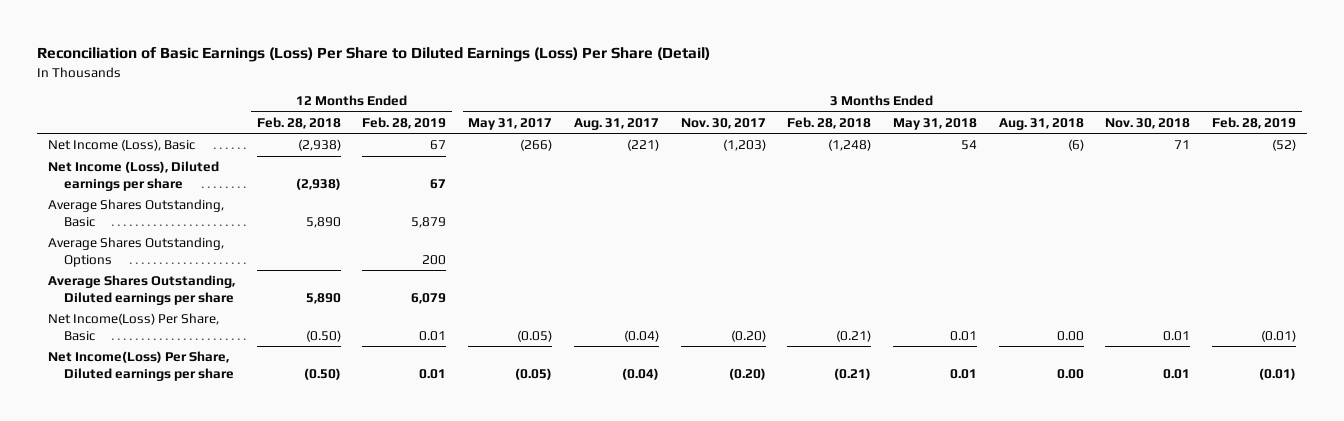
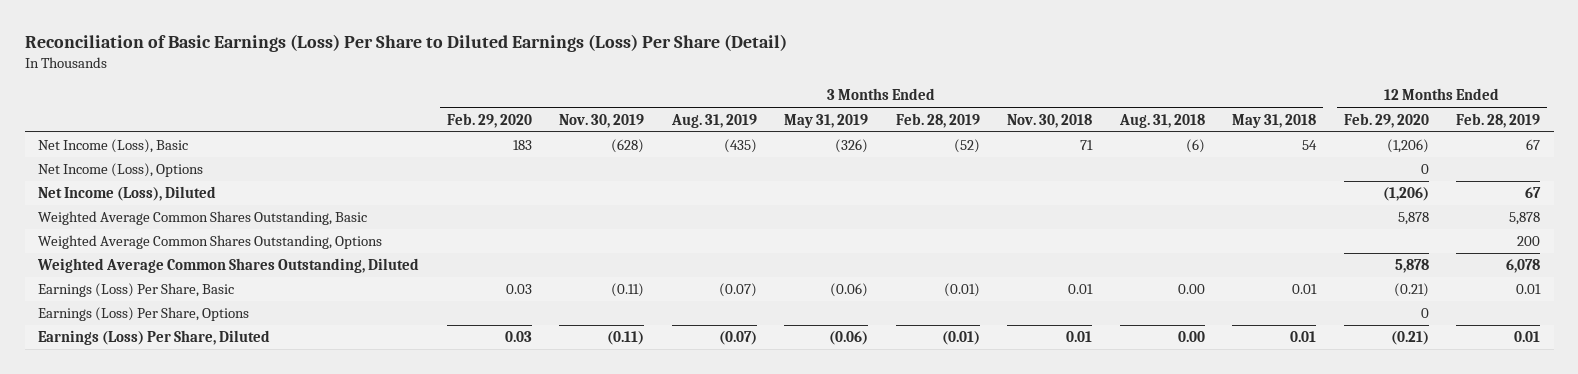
- | 12 Months Ended Feb. 28, 2018 | 12 Months Ended Feb. 28, 2019 | 3 Months Ended May 31, 2017 | 3 Months Ended Aug. 31, 2017 | 3 Months Ended Nov. 30, 2017 | 3 Months Ended Feb. 28, 2018 | 3 Months Ended May 31, 2018 | 3 Months Ended Aug. 31, 2018 | 3 Months Ended Nov. 30, 2018 | 3 Months Ended Feb. 28, 2019
+ | 3 Months Ended Feb. 29, 2020 | 3 Months Ended Nov. 30, 2019 | 3 Months Ended Aug. 31, 2019 | 3 Months Ended May 31, 2019 | 3 Months Ended Feb. 28, 2019 | 3 Months Ended Nov. 30, 2018 | 3 Months Ended Aug. 31, 2018 | 3 Months Ended May 31, 2018 | 12 Months Ended Feb. 29, 2020 | 12 Months Ended Feb. 28, 2019
- Net Income (Loss), Diluted earnings per share | (2,938) | 67 | | | | | | | |
- Average Shares Outstanding, Basic | 5,890 | 5,879 | | | | | | | |
- Average Shares Outstanding, Options | | 200 | | | | | | | |
- Average Shares Outstanding, Diluted earnings per share | 5,890 | 6,079 | | | | | | | |
- Net Income(Loss) Per Share, Basic | (0.50) | 0.01 | (0.05) | (0.04) | (0.20) | (0.21) | 0.01 | 0.00 | 0.01 | (0.01)
- Net Income(Loss) Per Share, Diluted earnings per share | (0.50) | 0.01 | (0.05) | (0.04) | (0.20) | (0.21) | 0.01 | 0.00 | 0.01 | (0.01)
+ Net Income (Loss), Options | | | | | | | | | 0 |
+ Net Income (Loss), Diluted | | | | | | | | | (1,206) | 67
+ Weighted Average Common Shares Outstanding, Basic | | | | | | | | | 5,878 | 5,878
+ Weighted Average Common Shares Outstanding, Options | | | | | | | | | | 200
+ Weighted Average Common Shares Outstanding, Diluted | | | | | | | | | 5,878 | 6,078
+ Earnings (Loss) Per Share, Basic | 0.03 | (0.11) | (0.07) | (0.06) | (0.01) | 0.01 | 0.00 | 0.01 | (0.21) | 0.01
+ Earnings (Loss) Per Share, Options | | | | | | | | | 0 |
+ Earnings (Loss) Per Share, Diluted | 0.03 | (0.11) | (0.07) | (0.06) | (0.01) | 0.01 | 0.00 | 0.01 | (0.21) | 0.01

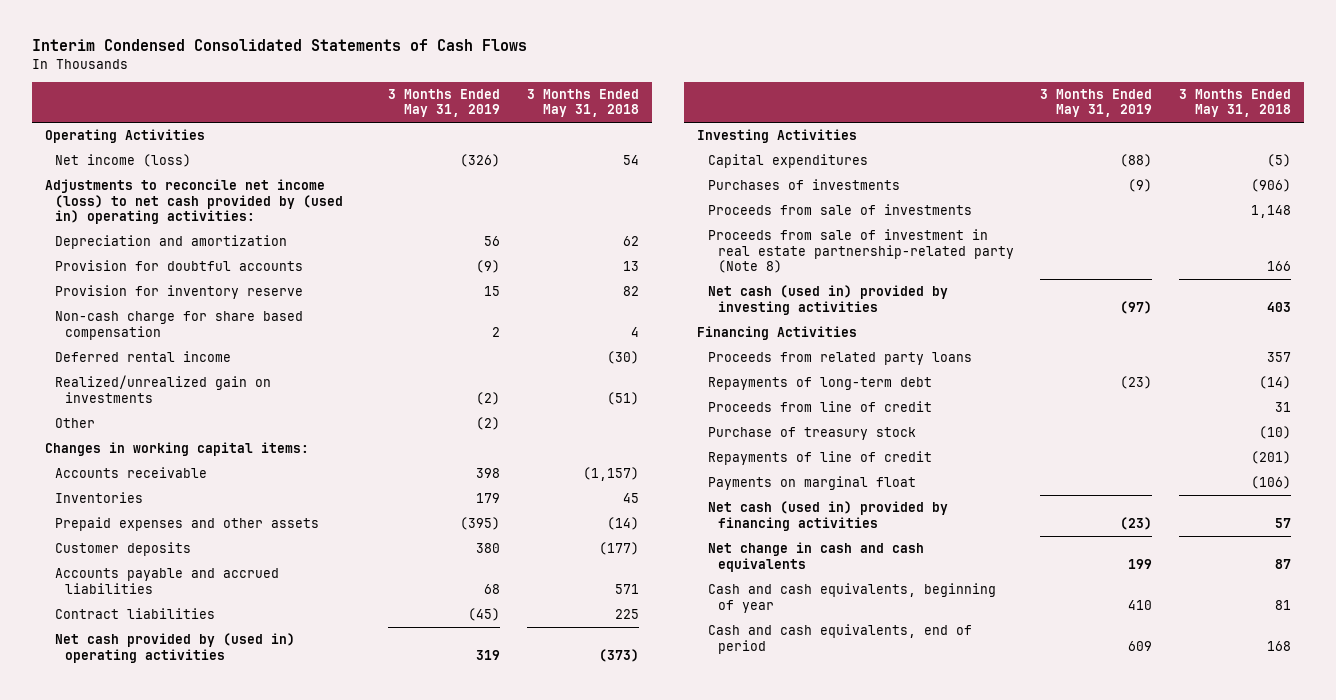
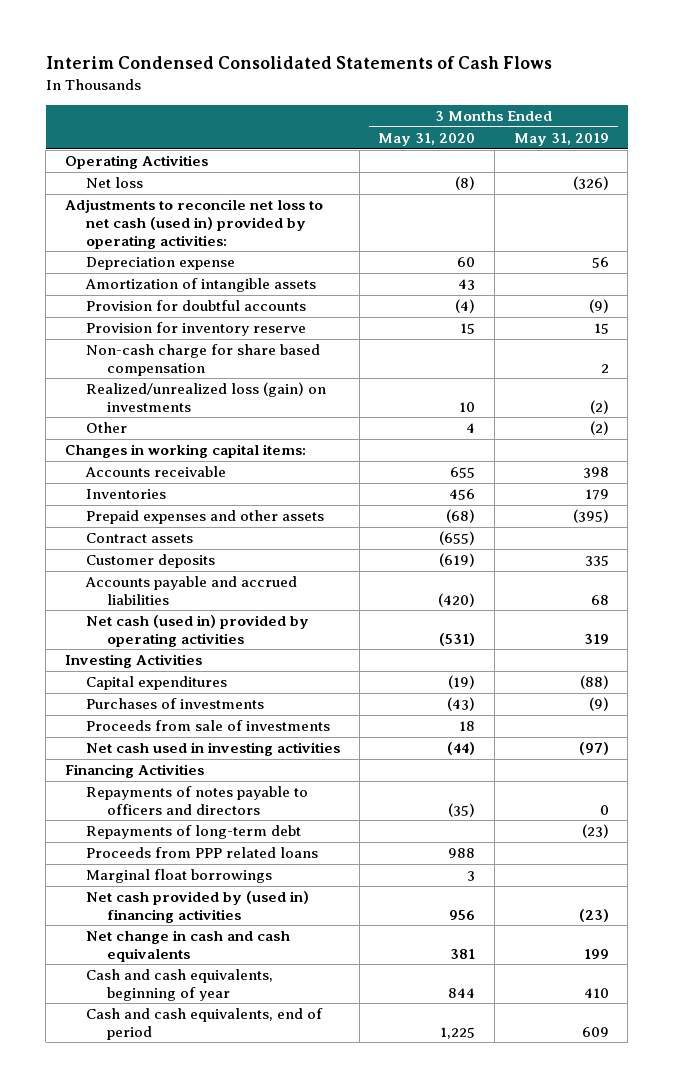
- | 3 Months Ended May 31, 2019 | 3 Months Ended May 31, 2018
+ | 3 Months Ended May 31, 2020 | 3 Months Ended May 31, 2019
- Net income (loss) | (326) | 54
- Adjustments to reconcile net income (loss) to net cash provided by (used in) operating activities:
- Depreciation and amortization | 56 | 62
+ Net loss | (8) | (326)
+ Adjustments to reconcile net loss to net cash (used in) provided by operating activities:
+ Depreciation expense | 60 | 56
+ Amortization of intangible assets | 43 |
- Deferred rental income | | (30)
- Realized/unrealized gain on investments | (2) | (51)
+ Realized/unrealized loss (gain) on investments | 10 | (2)
- Customer deposits | 380 | (177)
+ Contract assets | (655) |
+ Customer deposits | (619) | 335
- Contract liabilities | (45) | 225
- Net cash provided by (used in) operating activities | 319 | (373)
+ Net cash (used in) provided by operating activities | (531) | 319
- Proceeds from sale of investment in real estate partnership-related party (Note 8) | | 166
- Net cash (used in) provided by investing activities | (97) | 403
+ Net cash used in investing activities | (44) | (97)
- Proceeds from related party loans | | 357
+ Repayments of notes payable to officers and directors | (35) | 0
- Proceeds from line of credit | | 31
- Purchase of treasury stock | | (10)
- Repayments of line of credit | | (201)
- Payments on marginal float | | (106)
- Net cash (used in) provided by financing activities | (23) | 57
+ Proceeds from PPP related loans | 988 |
+ Marginal float borrowings | 3 |
+ Net cash provided by (used in) financing activities | 956 | (23)

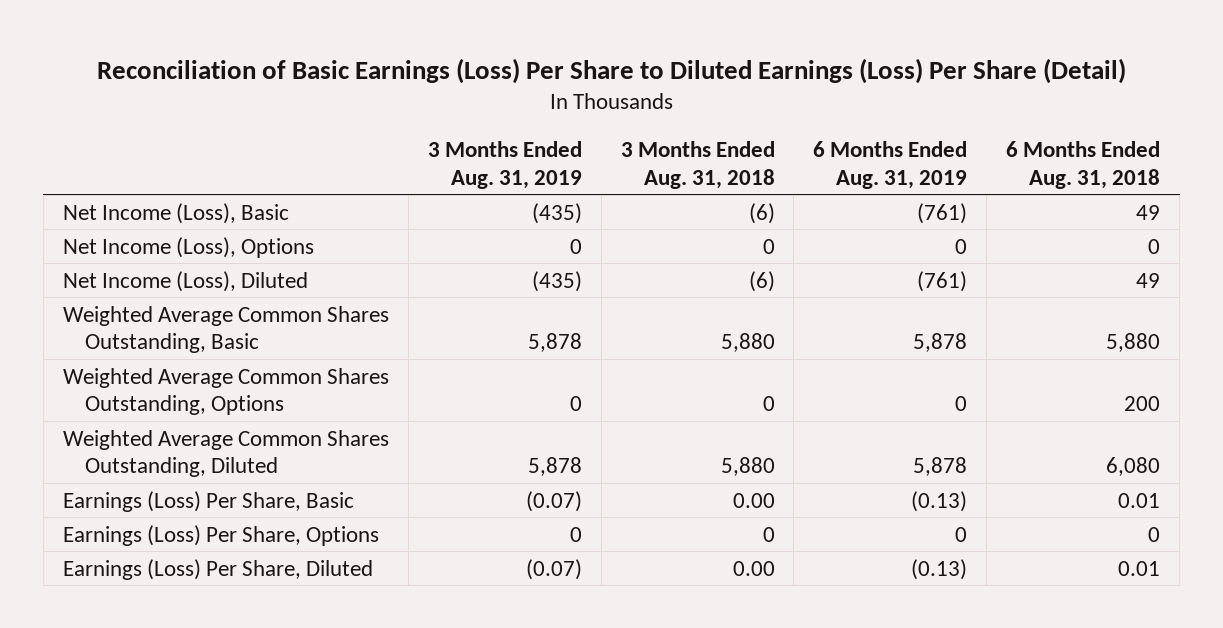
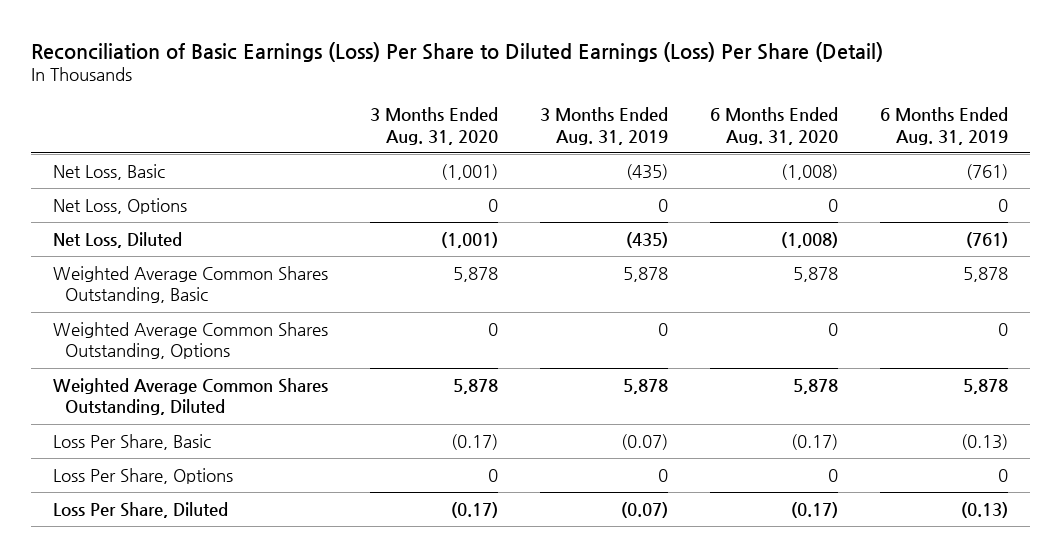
- | 3 Months Ended Aug. 31, 2019 | 3 Months Ended Aug. 31, 2018 | 6 Months Ended Aug. 31, 2019 | 6 Months Ended Aug. 31, 2018
+ | 3 Months Ended Aug. 31, 2020 | 3 Months Ended Aug. 31, 2019 | 6 Months Ended Aug. 31, 2020 | 6 Months Ended Aug. 31, 2019
- Net Income (Loss), Basic | (435) | (6) | (761) | 49
- Net Income (Loss), Options | 0 | 0 | 0 | 0
- Net Income (Loss), Diluted | (435) | (6) | (761) | 49
+ Net Loss, Basic | (1,001) | (435) | (1,008) | (761)
+ Net Loss, Options | 0 | 0 | 0 | 0
+ Net Loss, Diluted | (1,001) | (435) | (1,008) | (761)
- Earnings (Loss) Per Share, Basic | (0.07) | 0.00 | (0.13) | 0.01
- Earnings (Loss) Per Share, Options | 0 | 0 | 0 | 0
- Earnings (Loss) Per Share, Diluted | (0.07) | 0.00 | (0.13) | 0.01
+ Loss Per Share, Basic | (0.17) | (0.07) | (0.17) | (0.13)
+ Loss Per Share, Options | 0 | 0 | 0 | 0
+ Loss Per Share, Diluted | (0.17) | (0.07) | (0.17) | (0.13)

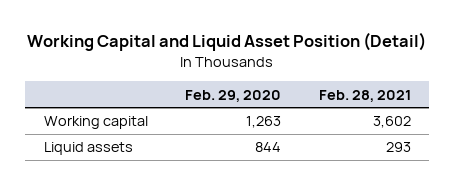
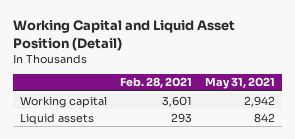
- | Feb. 29, 2020 | Feb. 28, 2021
+ | Feb. 28, 2021 | May 31, 2021
- Working capital | 1,263 | 3,602
+ Working capital | 3,601 | 2,942

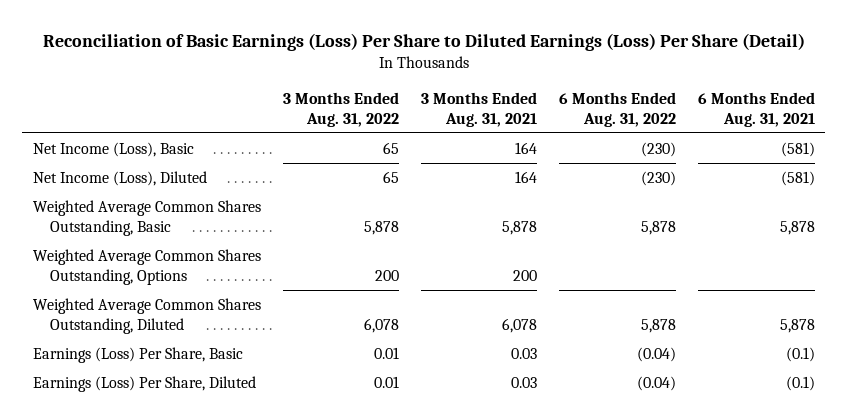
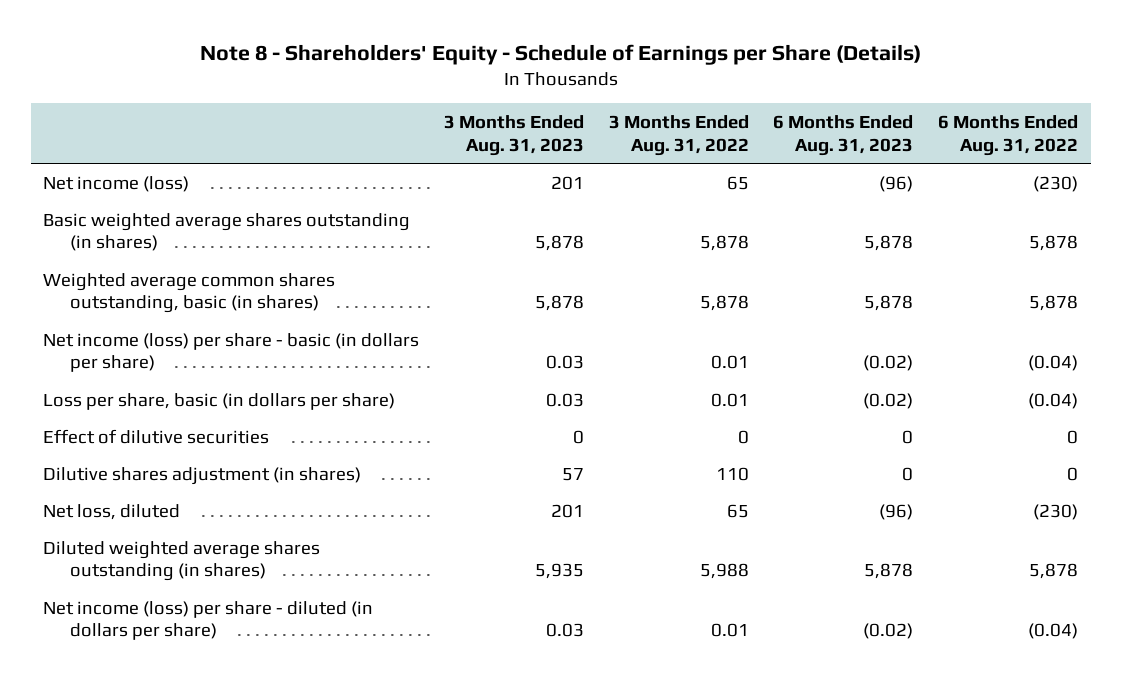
- Reconciliation of Basic Earnings (Loss) Per Share to Diluted Earnings (Loss) Per Share (Detail)
+ Note 8 - Shareholders' Equity - Schedule of Earnings per Share (Details)
- | 3 Months Ended Aug. 31, 2022 | 3 Months Ended Aug. 31, 2021 | 6 Months Ended Aug. 31, 2022 | 6 Months Ended Aug. 31, 2021
+ | 3 Months Ended Aug. 31, 2023 | 3 Months Ended Aug. 31, 2022 | 6 Months Ended Aug. 31, 2023 | 6 Months Ended Aug. 31, 2022
- Net Income (Loss), Basic | 65 | 164 | (230) | (581)
- Net Income (Loss), Diluted | 65 | 164 | (230) | (581)
- Weighted Average Common Shares Outstanding, Basic | 5,878 | 5,878 | 5,878 | 5,878
- Weighted Average Common Shares Outstanding, Options | 200 | 200 | |
- Weighted Average Common Shares Outstanding, Diluted | 6,078 | 6,078 | 5,878 | 5,878
- Earnings (Loss) Per Share, Basic | 0.01 | 0.03 | (0.04) | (0.1)
- Earnings (Loss) Per Share, Diluted | 0.01 | 0.03 | (0.04) | (0.1)
+ Net income (loss) | 201 | 65 | (96) | (230)
+ Basic weighted average shares outstanding (in shares) | 5,878 | 5,878 | 5,878 | 5,878
+ Weighted average common shares outstanding, basic (in shares) | 5,878 | 5,878 | 5,878 | 5,878
+ Net income (loss) per share - basic (in dollars per share) | 0.03 | 0.01 | (0.02) | (0.04)
+ Loss per share, basic (in dollars per share) | 0.03 | 0.01 | (0.02) | (0.04)
+ Effect of dilutive securities | 0 | 0 | 0 | 0
+ Dilutive shares adjustment (in shares) | 57 | 110 | 0 | 0
+ Net loss, diluted | 201 | 65 | (96) | (230)
+ Diluted weighted average shares outstanding (in shares) | 5,935 | 5,988 | 5,878 | 5,878
+ Net income (loss) per share - diluted (in dollars per share) | 0.03 | 0.01 | (0.02) | (0.04)

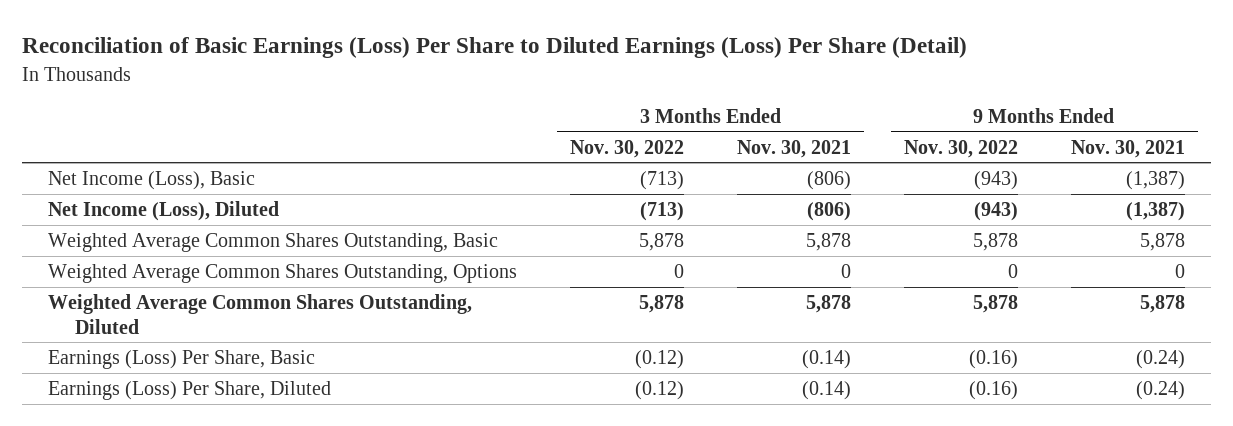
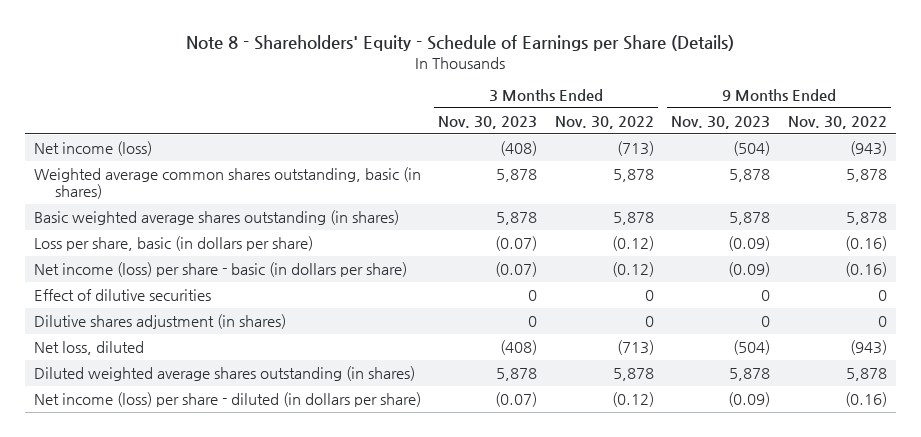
- Reconciliation of Basic Earnings (Loss) Per Share to Diluted Earnings (Loss) Per Share (Detail)
+ Note 8 - Shareholders' Equity - Schedule of Earnings per Share (Details)
- | 3 Months Ended Nov. 30, 2022 | 3 Months Ended Nov. 30, 2021 | 9 Months Ended Nov. 30, 2022 | 9 Months Ended Nov. 30, 2021
+ | 3 Months Ended Nov. 30, 2023 | 3 Months Ended Nov. 30, 2022 | 9 Months Ended Nov. 30, 2023 | 9 Months Ended Nov. 30, 2022
- Net Income (Loss), Basic | (713) | (806) | (943) | (1,387)
- Net Income (Loss), Diluted | (713) | (806) | (943) | (1,387)
- Weighted Average Common Shares Outstanding, Basic | 5,878 | 5,878 | 5,878 | 5,878
- Weighted Average Common Shares Outstanding, Options | 0 | 0 | 0 | 0
- Weighted Average Common Shares Outstanding, Diluted | 5,878 | 5,878 | 5,878 | 5,878
- Earnings (Loss) Per Share, Basic | (0.12) | (0.14) | (0.16) | (0.24)
- Earnings (Loss) Per Share, Diluted | (0.12) | (0.14) | (0.16) | (0.24)
+ Net income (loss) | (408) | (713) | (504) | (943)
+ Weighted average common shares outstanding, basic (in shares) | 5,878 | 5,878 | 5,878 | 5,878
+ Basic weighted average shares outstanding (in shares) | 5,878 | 5,878 | 5,878 | 5,878
+ Loss per share, basic (in dollars per share) | (0.07) | (0.12) | (0.09) | (0.16)
+ Net income (loss) per share - basic (in dollars per share) | (0.07) | (0.12) | (0.09) | (0.16)
+ Effect of dilutive securities | 0 | 0 | 0 | 0
+ Dilutive shares adjustment (in shares) | 0 | 0 | 0 | 0
+ Net loss, diluted | (408) | (713) | (504) | (943)
+ Diluted weighted average shares outstanding (in shares) | 5,878 | 5,878 | 5,878 | 5,878
+ Net income (loss) per share - diluted (in dollars per share) | (0.07) | (0.12) | (0.09) | (0.16)

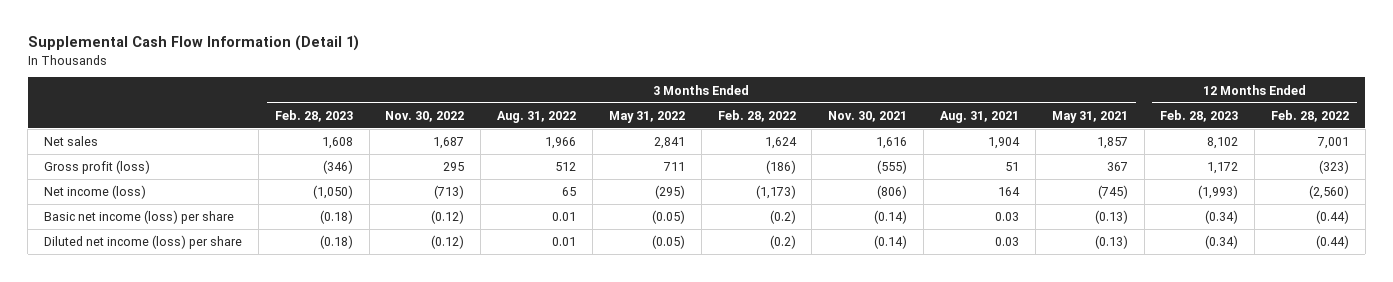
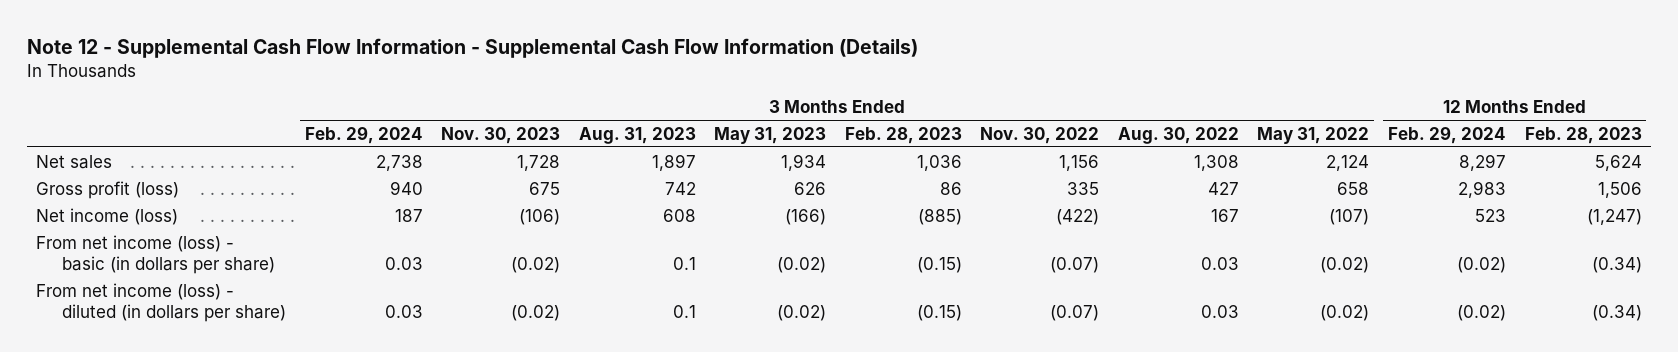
- Supplemental Cash Flow Information (Detail 1)
+ Note 12 - Supplemental Cash Flow Information - Supplemental Cash Flow Information (Details)
- | 3 Months Ended Feb. 28, 2023 | 3 Months Ended Nov. 30, 2022 | 3 Months Ended Aug. 31, 2022 | 3 Months Ended May 31, 2022 | 3 Months Ended Feb. 28, 2022 | 3 Months Ended Nov. 30, 2021 | 3 Months Ended Aug. 31, 2021 | 3 Months Ended May 31, 2021 | 12 Months Ended Feb. 28, 2023 | 12 Months Ended Feb. 28, 2022
+ | 3 Months Ended Feb. 29, 2024 | 3 Months Ended Nov. 30, 2023 | 3 Months Ended Aug. 31, 2023 | 3 Months Ended May 31, 2023 | 3 Months Ended Feb. 28, 2023 | 3 Months Ended Nov. 30, 2022 | 3 Months Ended Aug. 30, 2022 | 3 Months Ended May 31, 2022 | 12 Months Ended Feb. 29, 2024 | 12 Months Ended Feb. 28, 2023
- Net sales | 1,608 | 1,687 | 1,966 | 2,841 | 1,624 | 1,616 | 1,904 | 1,857 | 8,102 | 7,001
- Gross profit (loss) | (346) | 295 | 512 | 711 | (186) | (555) | 51 | 367 | 1,172 | (323)
- Net income (loss) | (1,050) | (713) | 65 | (295) | (1,173) | (806) | 164 | (745) | (1,993) | (2,560)
- Basic net income (loss) per share | (0.18) | (0.12) | 0.01 | (0.05) | (0.2) | (0.14) | 0.03 | (0.13) | (0.34) | (0.44)
- Diluted net income (loss) per share | (0.18) | (0.12) | 0.01 | (0.05) | (0.2) | (0.14) | 0.03 | (0.13) | (0.34) | (0.44)
+ Net sales | 2,738 | 1,728 | 1,897 | 1,934 | 1,036 | 1,156 | 1,308 | 2,124 | 8,297 | 5,624
+ Gross profit (loss) | 940 | 675 | 742 | 626 | 86 | 335 | 427 | 658 | 2,983 | 1,506
+ Net income (loss) | 187 | (106) | 608 | (166) | (885) | (422) | 167 | (107) | 523 | (1,247)
+ From net income (loss) - basic (in dollars per share) | 0.03 | (0.02) | 0.1 | (0.02) | (0.15) | (0.07) | 0.03 | (0.02) | (0.02) | (0.34)
+ From net income (loss) - diluted (in dollars per share) | 0.03 | (0.02) | 0.1 | (0.02) | (0.15) | (0.07) | 0.03 | (0.02) | (0.02) | (0.34)

